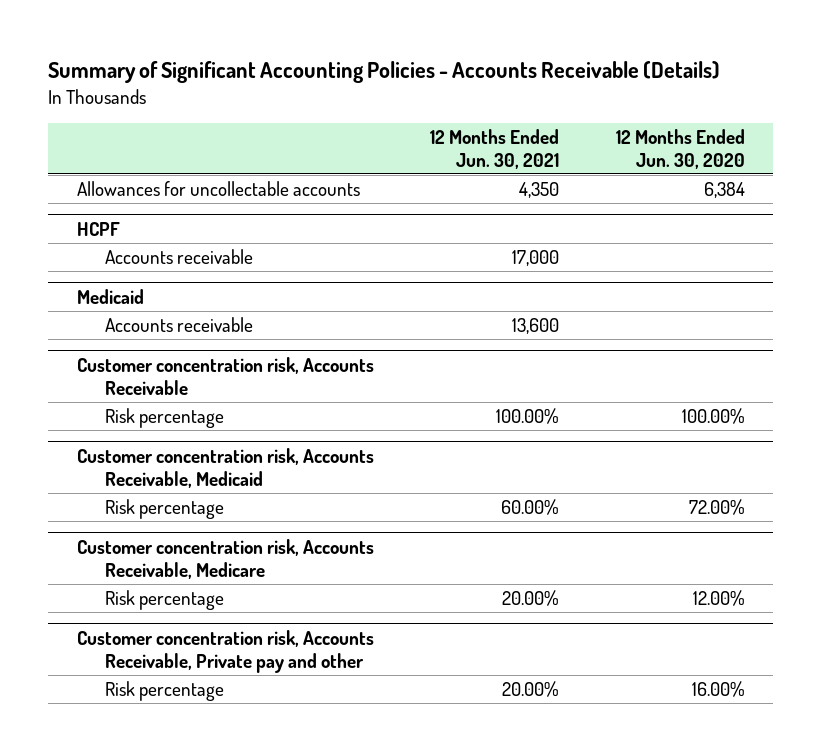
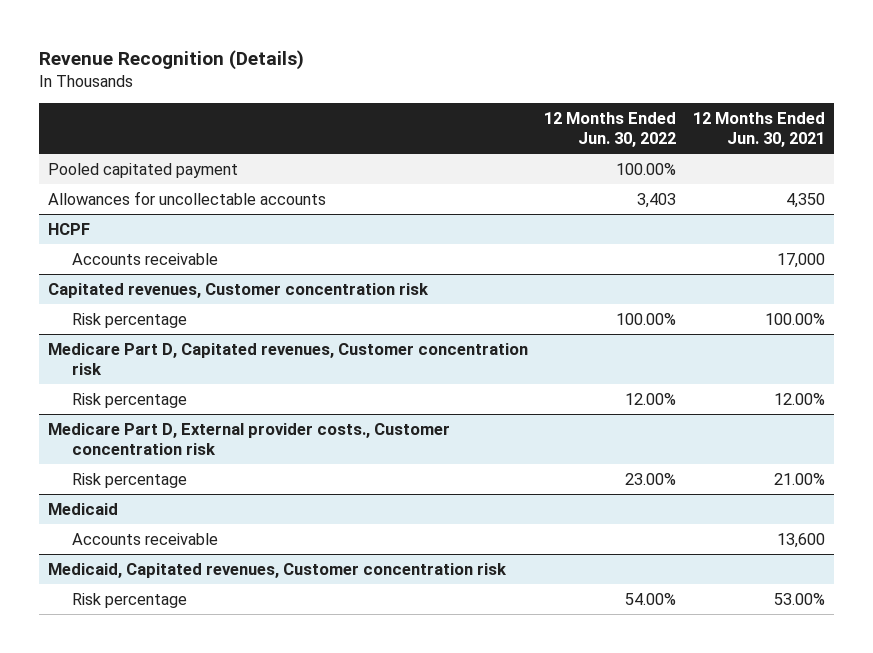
- Summary of Significant Accounting Policies - Accounts Receivable (Details)
+ Revenue Recognition (Details)
- | 12 Months Ended Jun. 30, 2021 | 12 Months Ended Jun. 30, 2020
+ | 12 Months Ended Jun. 30, 2022 | 12 Months Ended Jun. 30, 2021
+ Pooled capitated payment | 100.00% |
+ Capitated revenues, Customer concentration risk
+ Risk percentage | 100.00% | 100.00%
+ Medicare Part D, Capitated revenues, Customer concentration risk
+ Risk percentage | 12.00% | 12.00%
+ Medicare Part D, External provider costs., Customer concentration risk
+ Risk percentage | 23.00% | 21.00%
- Customer concentration risk, Accounts Receivable
- Risk percentage | 100.00% | 100.00%
- Customer concentration risk, Accounts Receivable, Medicaid
- Risk percentage | 60.00% | 72.00%
- Customer concentration risk, Accounts Receivable, Medicare
- Risk percentage | 20.00% | 12.00%
- Customer concentration risk, Accounts Receivable, Private pay and other
- Risk percentage | 20.00% | 16.00%
+ Medicaid, Capitated revenues, Customer concentration risk
+ Risk percentage | 54.00% | 53.00%

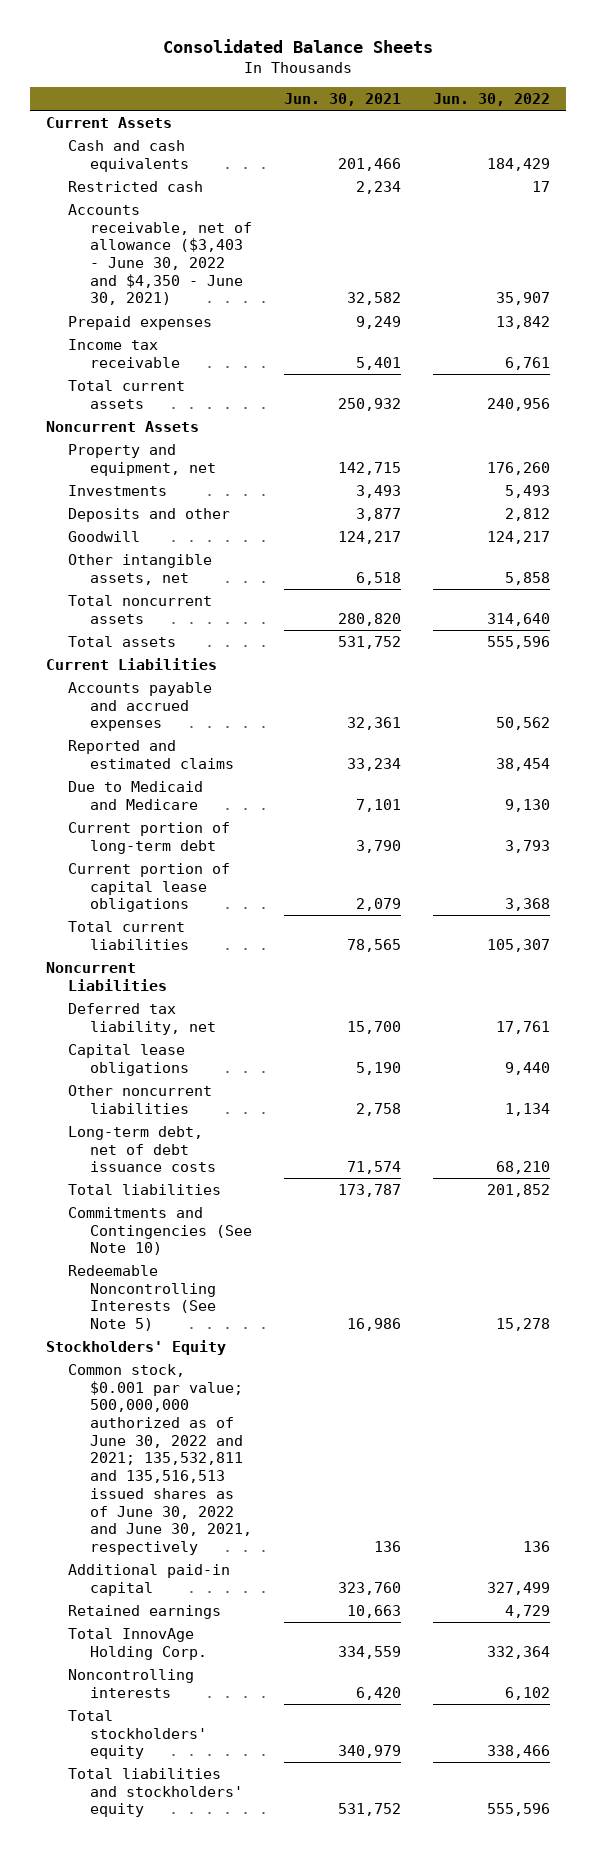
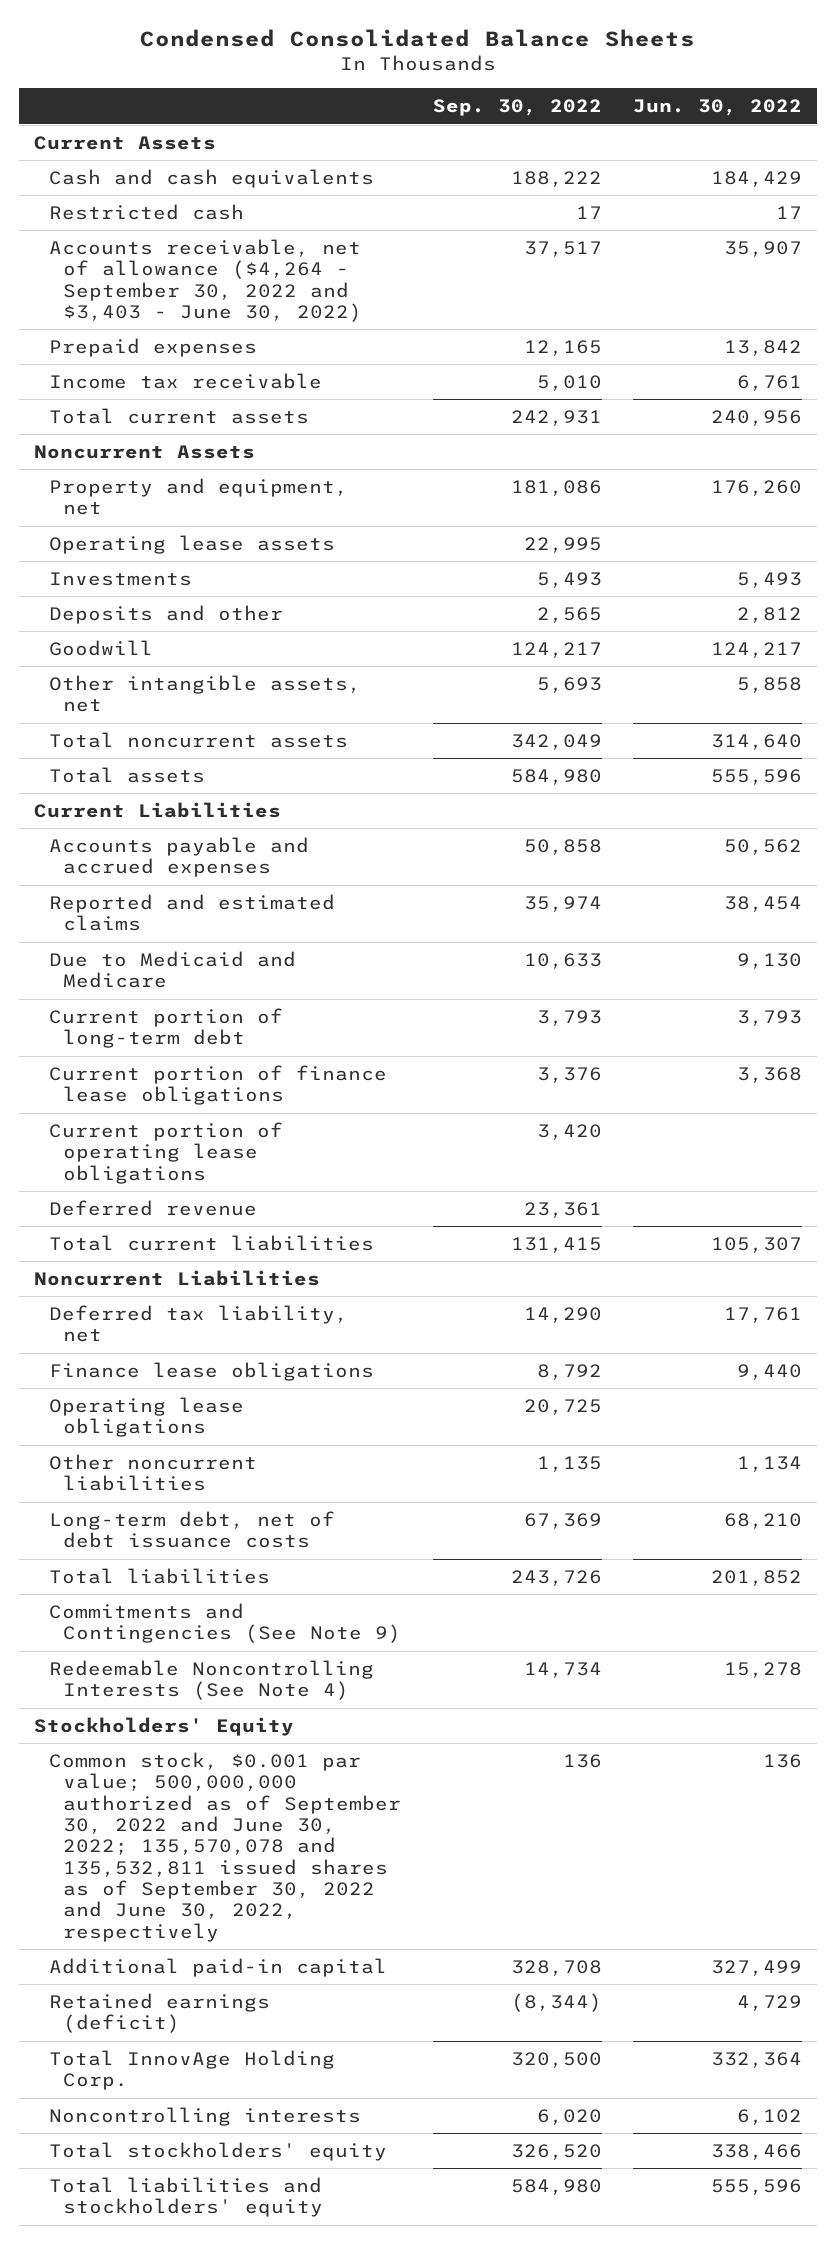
- Consolidated Balance Sheets
+ Condensed Consolidated Balance Sheets
- | Jun. 30, 2021 | Jun. 30, 2022
+ | Sep. 30, 2022 | Jun. 30, 2022
- Accounts receivable, net of allowance ($3,403 - June 30, 2022 and $4,350 - June 30, 2021) | 32,582 | 35,907
+ Accounts receivable, net of allowance ($4,264 - September 30, 2022 and $3,403 - June 30, 2022) | 37,517 | 35,907
+ Operating lease assets | 22,995 |
- Current portion of capital lease obligations | 2,079 | 3,368
+ Current portion of finance lease obligations | 3,376 | 3,368
+ Current portion of operating lease obligations | 3,420 |
+ Deferred revenue | 23,361 |
- Capital lease obligations | 5,190 | 9,440
+ Finance lease obligations | 8,792 | 9,440
+ Operating lease obligations | 20,725 |
- Commitments and Contingencies (See Note 10)
- Redeemable Noncontrolling Interests (See Note 5) | 16,986 | 15,278
+ Commitments and Contingencies (See Note 9)
+ Redeemable Noncontrolling Interests (See Note 4) | 14,734 | 15,278
- Common stock, $0.001 par value; 500,000,000 authorized as of June 30, 2022 and 2021; 135,532,811 and 135,516,513 issued shares as of June 30, 2022 and June 30, 2021, respectively | 136 | 136
+ Common stock, $0.001 par value; 500,000,000 authorized as of September 30, 2022 and June 30, 2022; 135,570,078 and 135,532,811 issued shares as of September 30, 2022 and June 30, 2022, respectively | 136 | 136
- Retained earnings | 10,663 | 4,729
+ Retained earnings (deficit) | (8,344) | 4,729

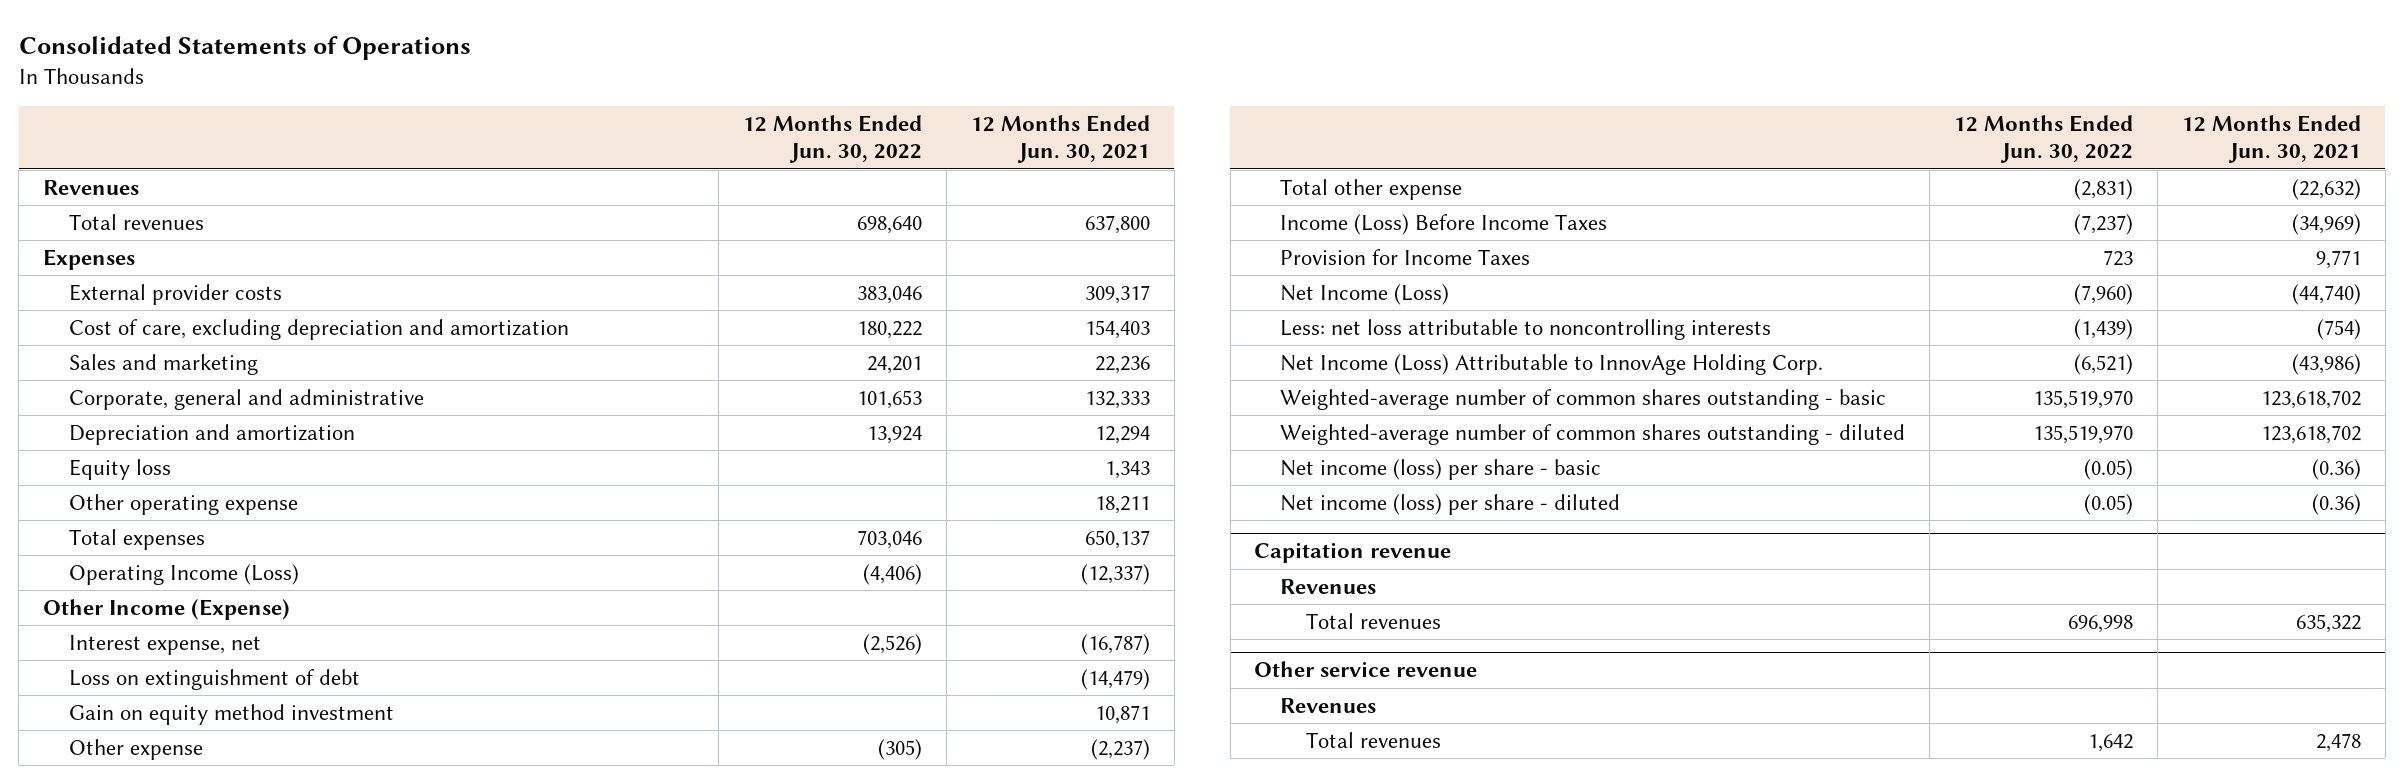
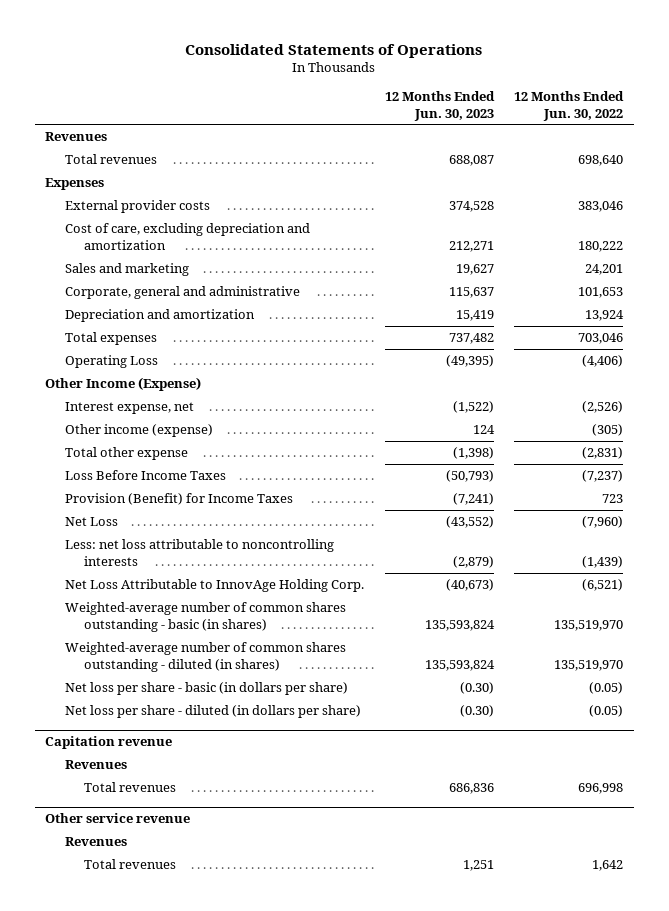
- | 12 Months Ended Jun. 30, 2022 | 12 Months Ended Jun. 30, 2021
+ | 12 Months Ended Jun. 30, 2023 | 12 Months Ended Jun. 30, 2022
- Equity loss | | 1,343
- Other operating expense | | 18,211
- Operating Income (Loss) | (4,406) | (12,337)
+ Operating Loss | (49,395) | (4,406)
- Loss on extinguishment of debt | | (14,479)
- Gain on equity method investment | | 10,871
- Other expense | (305) | (2,237)
+ Other income (expense) | 124 | (305)
- Income (Loss) Before Income Taxes | (7,237) | (34,969)
- Provision for Income Taxes | 723 | 9,771
- Net Income (Loss) | (7,960) | (44,740)
+ Loss Before Income Taxes | (50,793) | (7,237)
+ Provision (Benefit) for Income Taxes | (7,241) | 723
+ Net Loss | (43,552) | (7,960)
- Net Income (Loss) Attributable to InnovAge Holding Corp. | (6,521) | (43,986)
- Weighted-average number of common shares outstanding - basic | 135,519,970 | 123,618,702
- Weighted-average number of common shares outstanding - diluted | 135,519,970 | 123,618,702
- Net income (loss) per share - basic | (0.05) | (0.36)
- Net income (loss) per share - diluted | (0.05) | (0.36)
+ Net Loss Attributable to InnovAge Holding Corp. | (40,673) | (6,521)
+ Weighted-average number of common shares outstanding - basic (in shares) | 135,593,824 | 135,519,970
+ Weighted-average number of common shares outstanding - diluted (in shares) | 135,593,824 | 135,519,970
+ Net loss per share - basic (in dollars per share) | (0.30) | (0.05)
+ Net loss per share - diluted (in dollars per share) | (0.30) | (0.05)

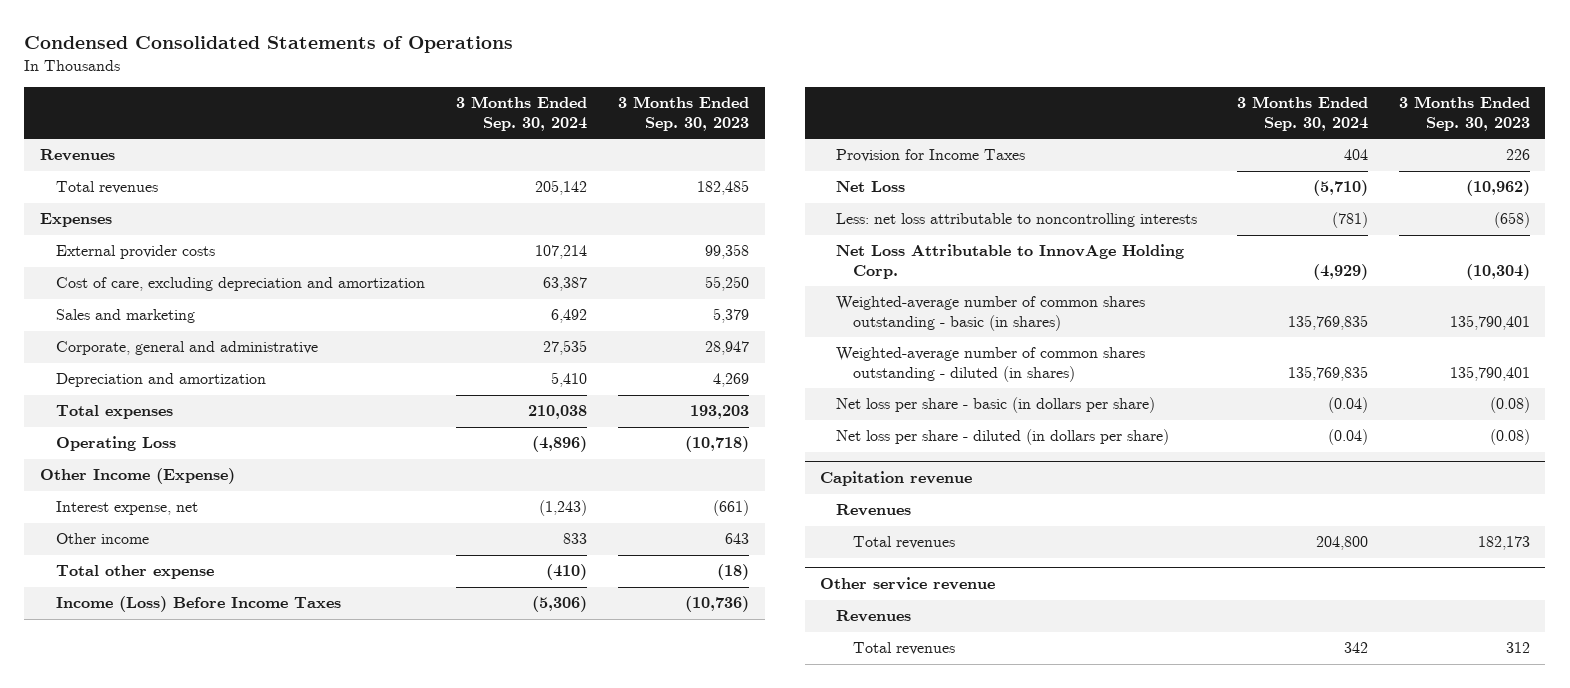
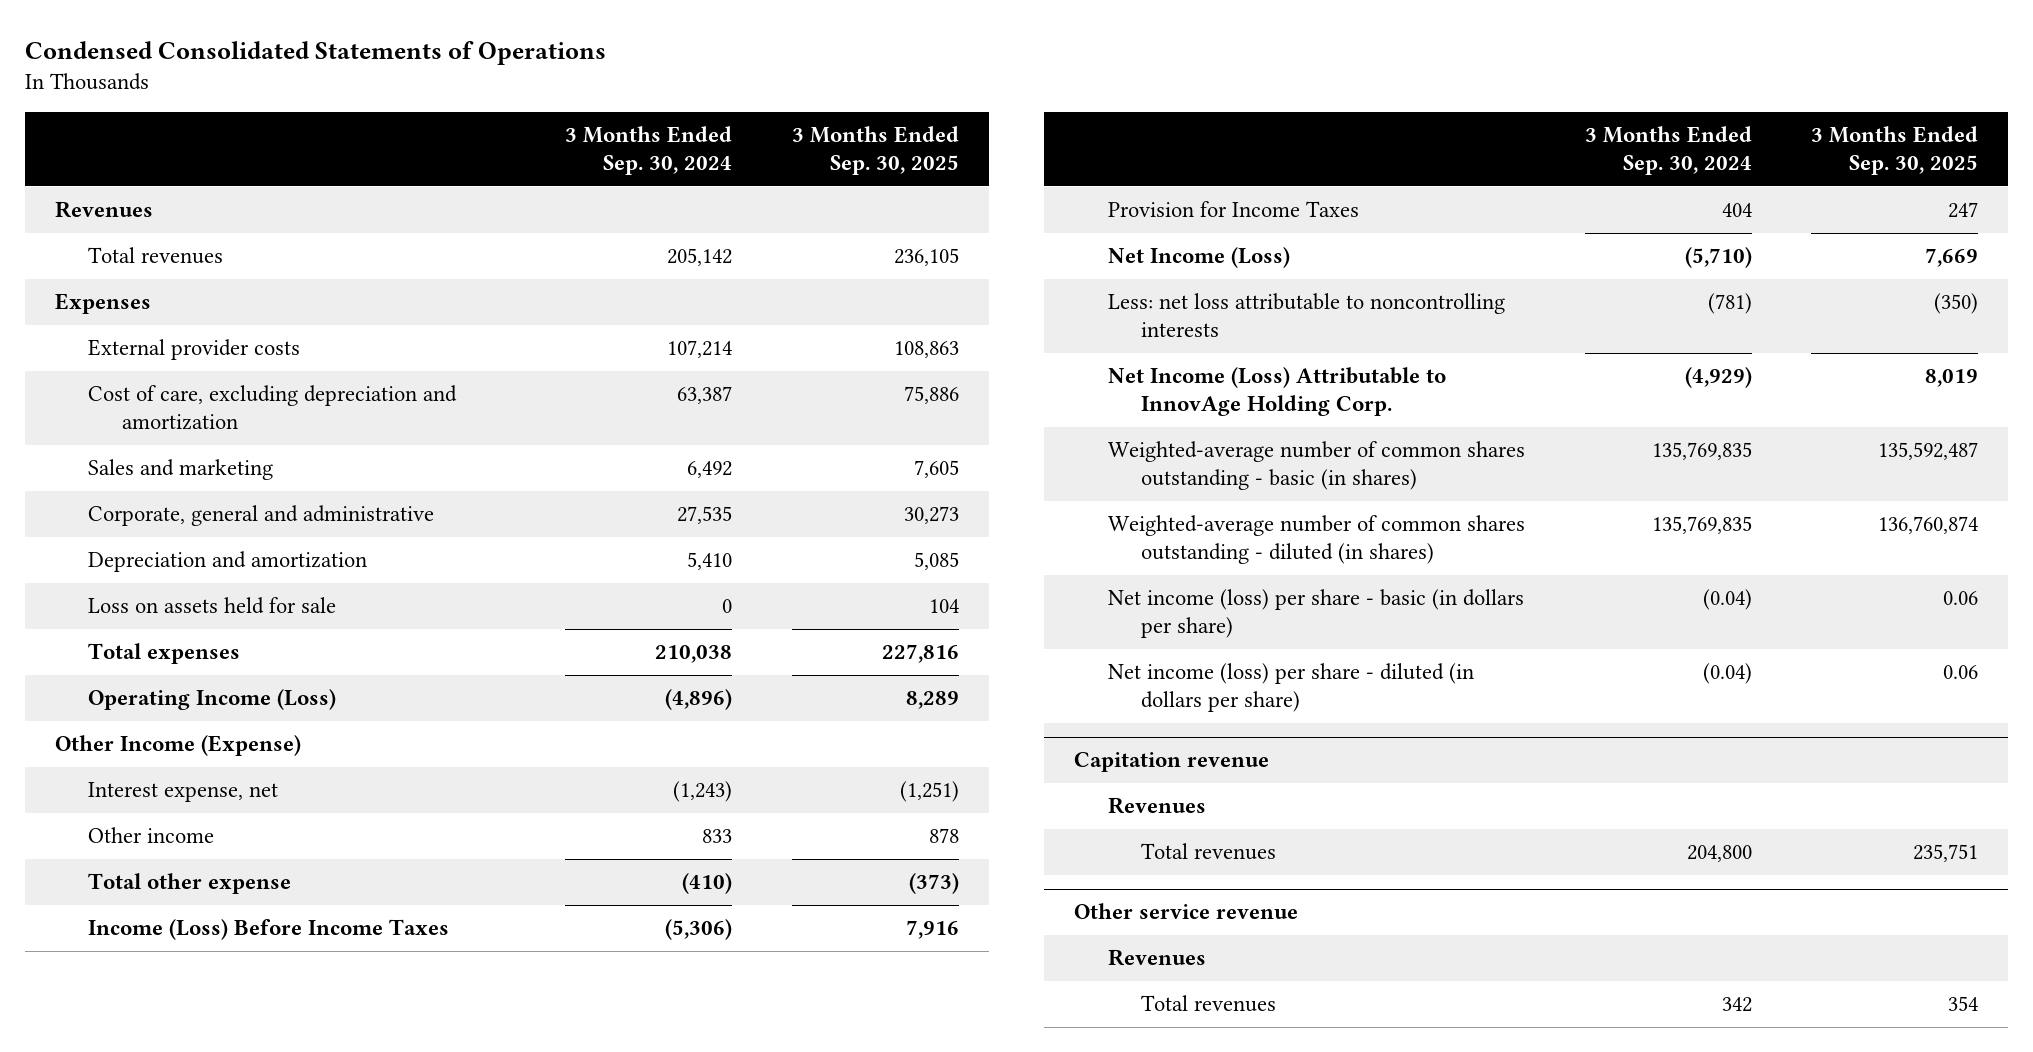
- | 3 Months Ended Sep. 30, 2024 | 3 Months Ended Sep. 30, 2023
+ | 3 Months Ended Sep. 30, 2024 | 3 Months Ended Sep. 30, 2025
+ Loss on assets held for sale | 0 | 104
- Operating Loss | (4,896) | (10,718)
+ Operating Income (Loss) | (4,896) | 8,289
- Net Loss | (5,710) | (10,962)
+ Net Income (Loss) | (5,710) | 7,669
- Net Loss Attributable to InnovAge Holding Corp. | (4,929) | (10,304)
+ Net Income (Loss) Attributable to InnovAge Holding Corp. | (4,929) | 8,019
- Net loss per share - basic (in dollars per share) | (0.04) | (0.08)
- Net loss per share - diluted (in dollars per share) | (0.04) | (0.08)
+ Net income (loss) per share - basic (in dollars per share) | (0.04) | 0.06
+ Net income (loss) per share - diluted (in dollars per share) | (0.04) | 0.06

